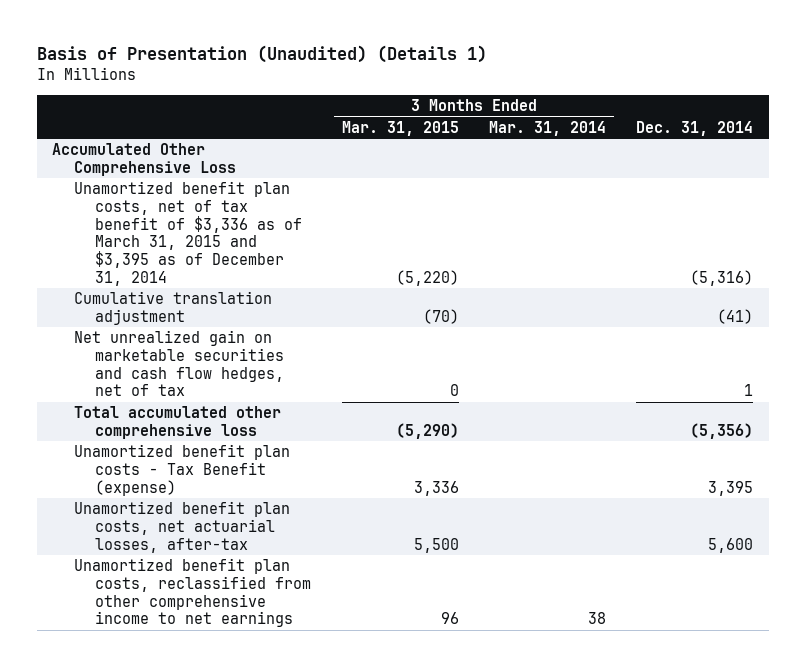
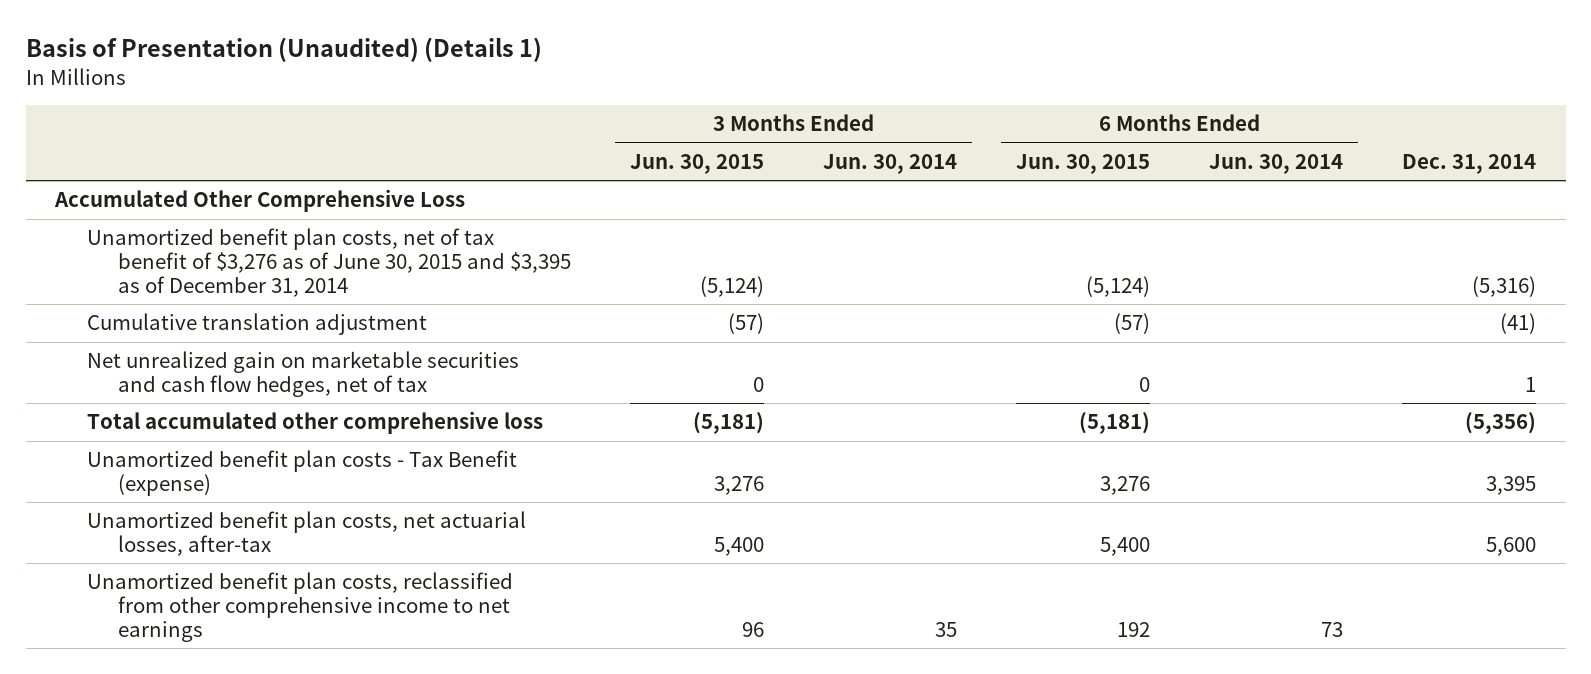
- | 3 Months Ended Mar. 31, 2015 | 3 Months Ended Mar. 31, 2014 | Dec. 31, 2014
+ | 3 Months Ended Jun. 30, 2015 | 3 Months Ended Jun. 30, 2014 | 6 Months Ended Jun. 30, 2015 | 6 Months Ended Jun. 30, 2014 | Dec. 31, 2014
- Unamortized benefit plan costs, net of tax benefit of $3,336 as of March 31, 2015 and $3,395 as of December 31, 2014 | (5,220) | | (5,316)
+ Unamortized benefit plan costs, net of tax benefit of $3,276 as of June 30, 2015 and $3,395 as of December 31, 2014 | (5,124) | | (5,124) | | (5,316)

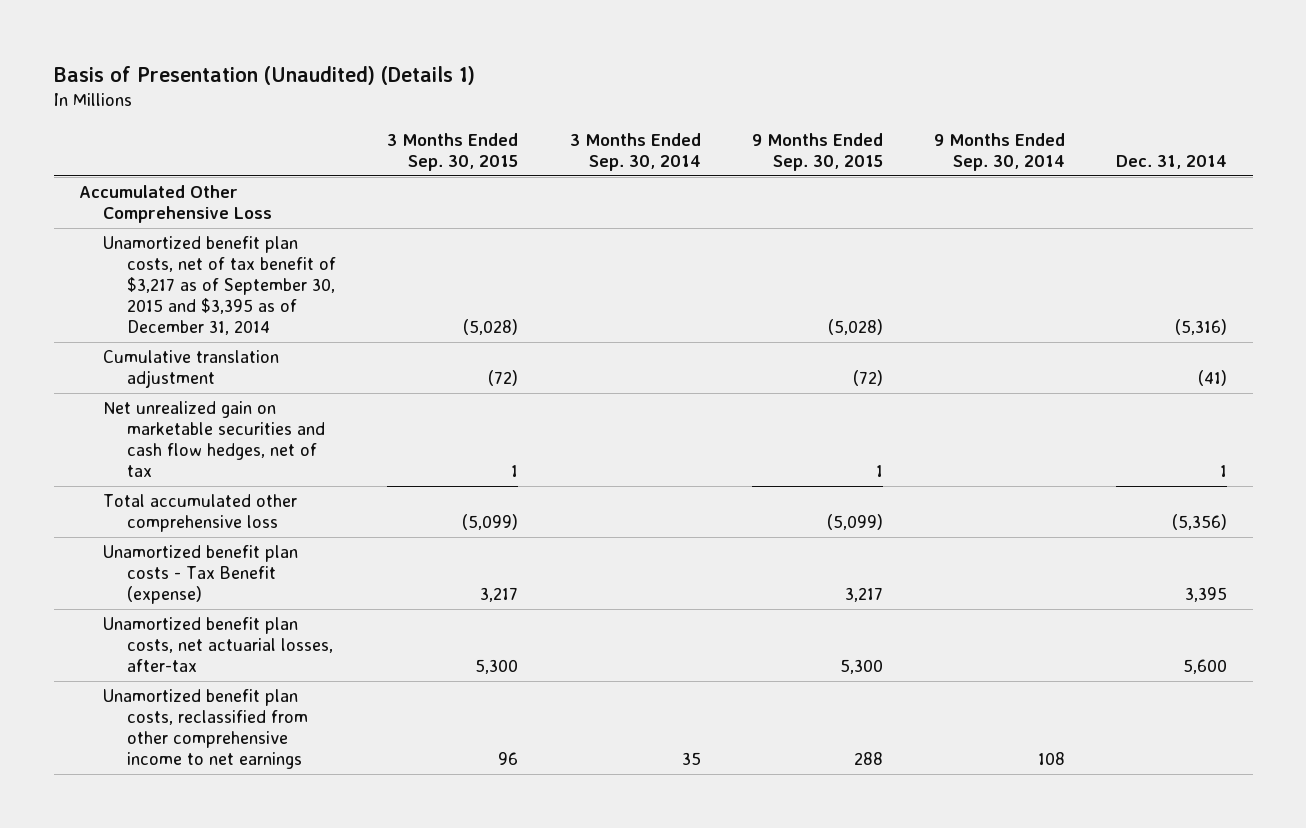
- | 3 Months Ended Jun. 30, 2015 | 3 Months Ended Jun. 30, 2014 | 6 Months Ended Jun. 30, 2015 | 6 Months Ended Jun. 30, 2014 | Dec. 31, 2014
+ | 3 Months Ended Sep. 30, 2015 | 3 Months Ended Sep. 30, 2014 | 9 Months Ended Sep. 30, 2015 | 9 Months Ended Sep. 30, 2014 | Dec. 31, 2014
- Unamortized benefit plan costs, net of tax benefit of $3,276 as of June 30, 2015 and $3,395 as of December 31, 2014 | (5,124) | | (5,124) | | (5,316)
+ Unamortized benefit plan costs, net of tax benefit of $3,217 as of September 30, 2015 and $3,395 as of December 31, 2014 | (5,028) | | (5,028) | | (5,316)

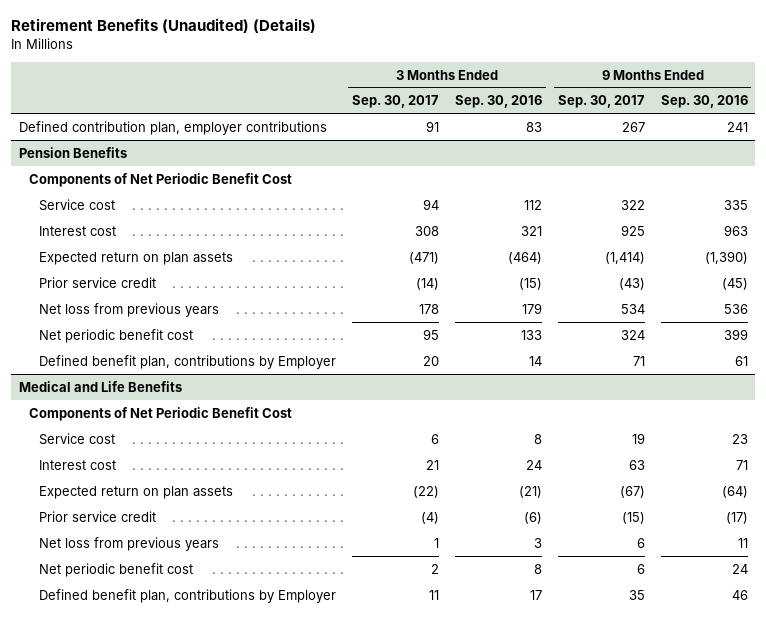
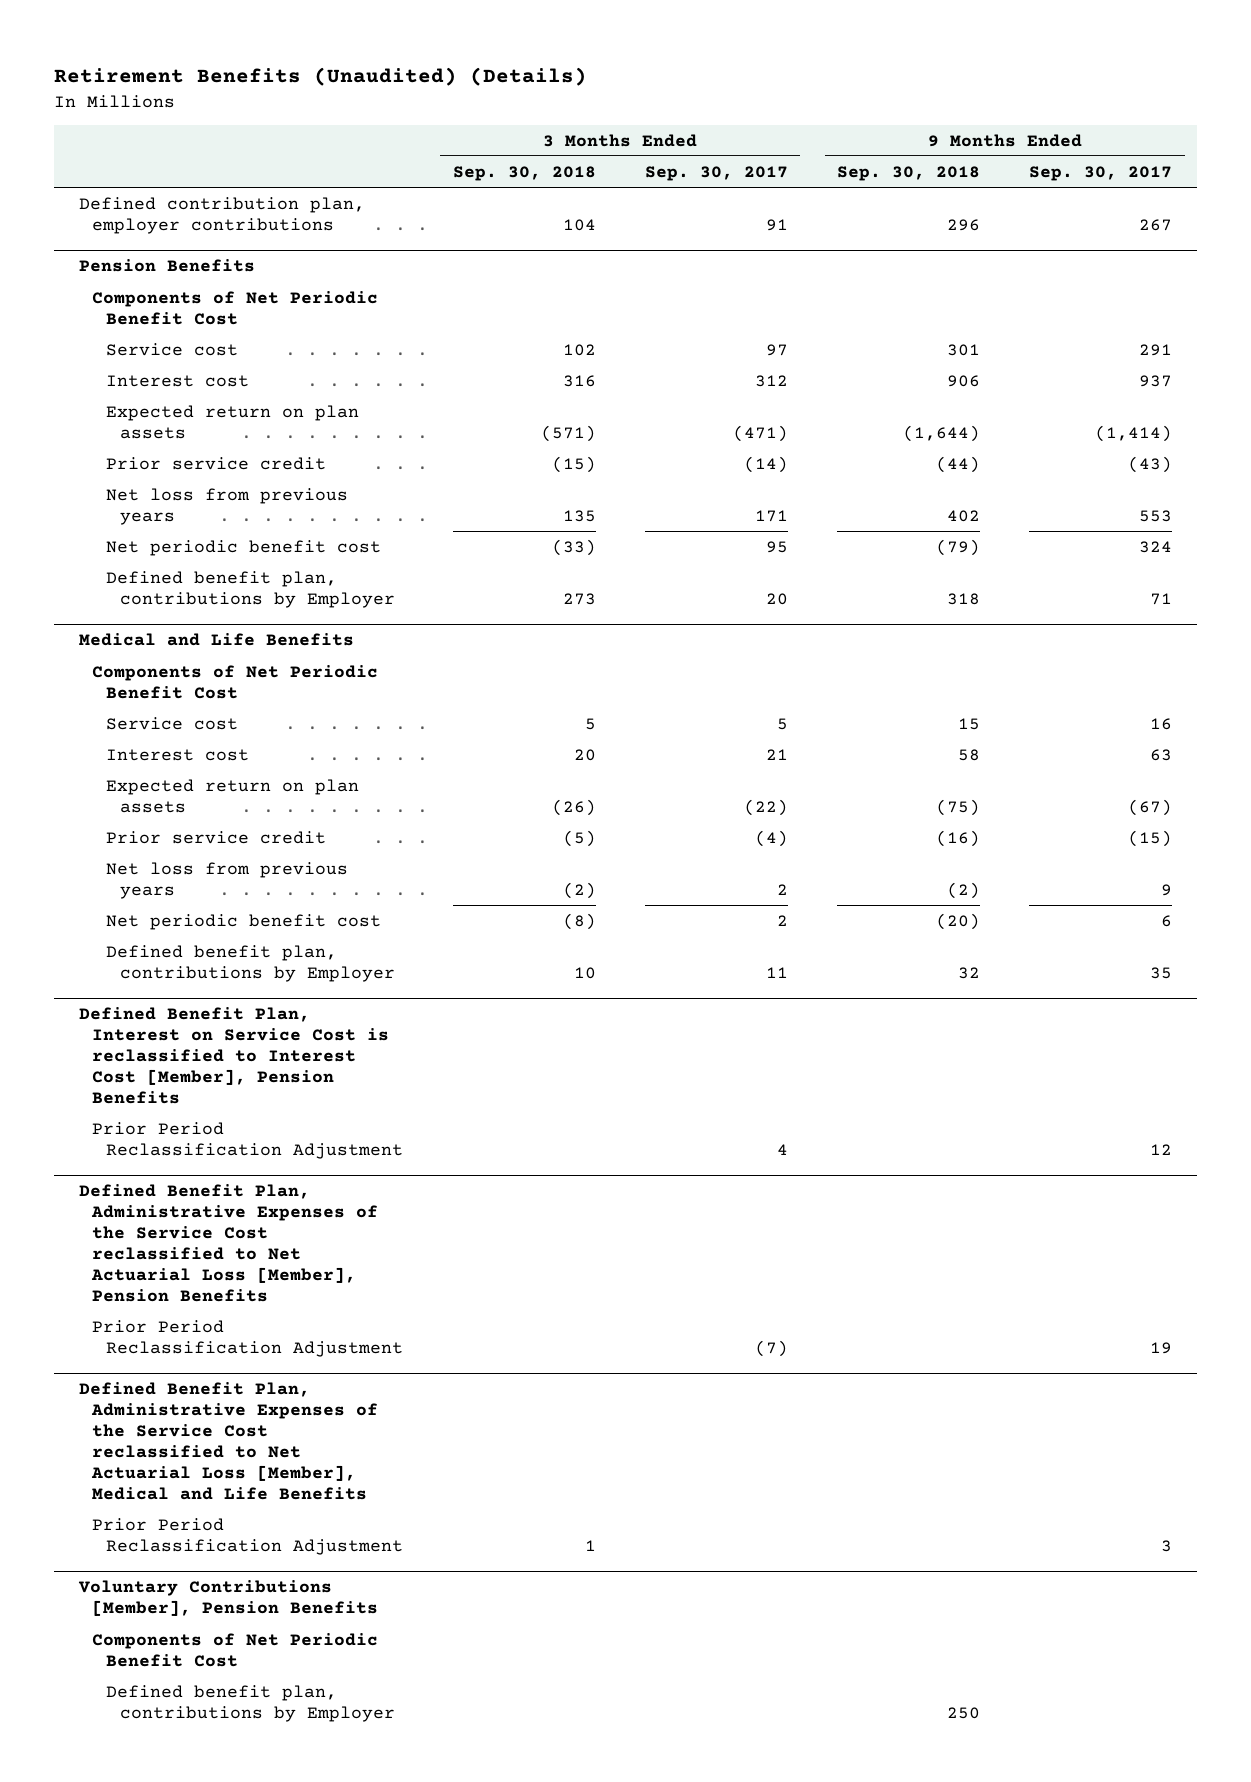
- | 3 Months Ended Sep. 30, 2017 | 3 Months Ended Sep. 30, 2016 | 9 Months Ended Sep. 30, 2017 | 9 Months Ended Sep. 30, 2016
+ | 3 Months Ended Sep. 30, 2018 | 3 Months Ended Sep. 30, 2017 | 9 Months Ended Sep. 30, 2018 | 9 Months Ended Sep. 30, 2017
@ Pension Benefits
- Service cost | 94 | 112 | 322 | 335
- Interest cost | 308 | 321 | 925 | 963
+ Service cost | 102 | 97 | 301 | 291
+ Interest cost | 316 | 312 | 906 | 937
- Net loss from previous years | 178 | 179 | 534 | 536
+ Net loss from previous years | 135 | 171 | 402 | 553
@ Medical and Life Benefits
- Service cost | 6 | 8 | 19 | 23
+ Service cost | 5 | 5 | 15 | 16
- Net loss from previous years | 1 | 3 | 6 | 11
+ Net loss from previous years | (2) | 2 | (2) | 9
+ Defined Benefit Plan, Interest on Service Cost is reclassified to Interest Cost [Member], Pension Benefits
+ Prior Period Reclassification Adjustment | | 4 | | 12
+ Defined Benefit Plan, Administrative Expenses of the Service Cost reclassified to Net Actuarial Loss [Member], Pension Benefits
+ Prior Period Reclassification Adjustment | | (7) | | 19
+ Defined Benefit Plan, Administrative Expenses of the Service Cost reclassified to Net Actuarial Loss [Member], Medical and Life Benefits
+ Prior Period Reclassification Adjustment | 1 | | | 3
+ Voluntary Contributions [Member], Pension Benefits
+ Components of Net Periodic Benefit Cost
+ Defined benefit plan, contributions by Employer | | | 250 |

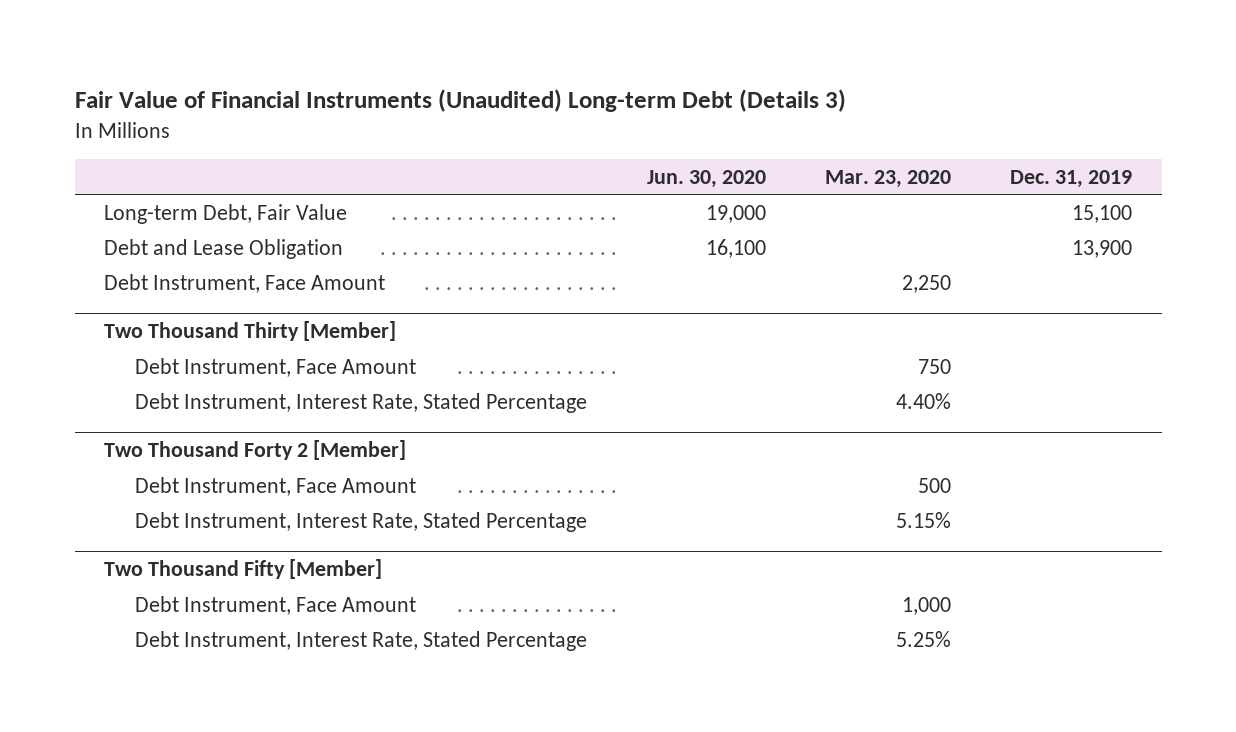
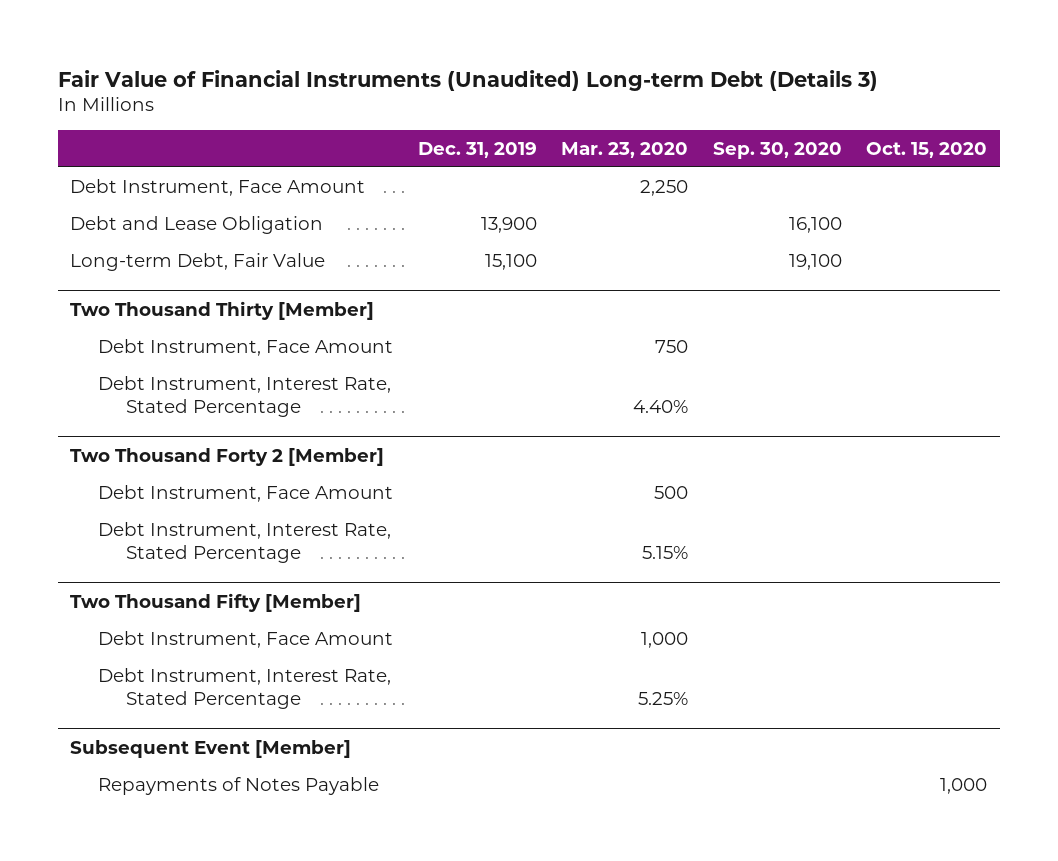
- | Jun. 30, 2020 | Mar. 23, 2020 | Dec. 31, 2019
+ | Dec. 31, 2019 | Mar. 23, 2020 | Sep. 30, 2020 | Oct. 15, 2020
moved down: Debt and Lease Obligation | 13,900 | | 16,100 |
moved down: Long-term Debt, Fair Value | 15,100 | | 19,100 |
+ Subsequent Event [Member]
+ Repayments of Notes Payable | | | | 1,000

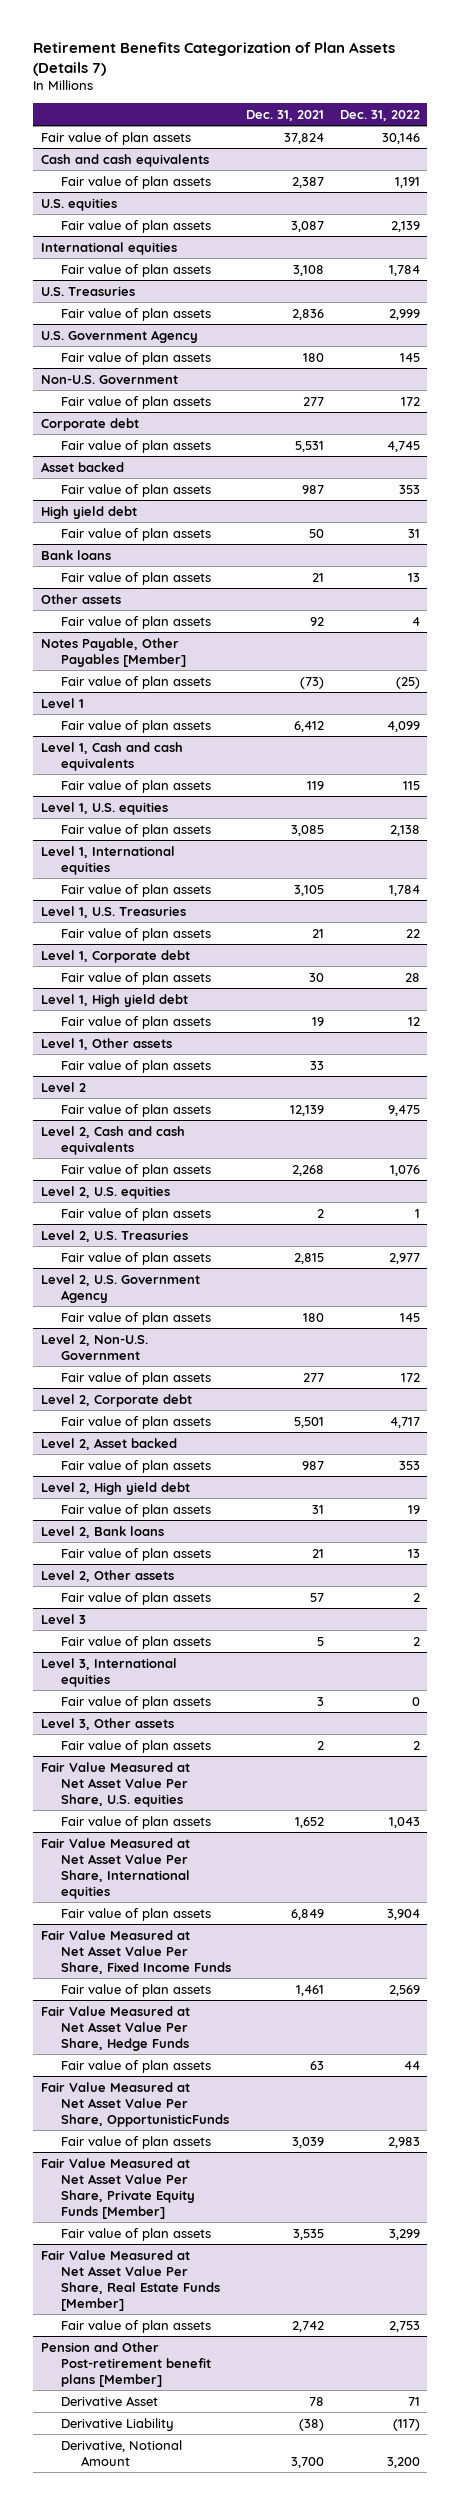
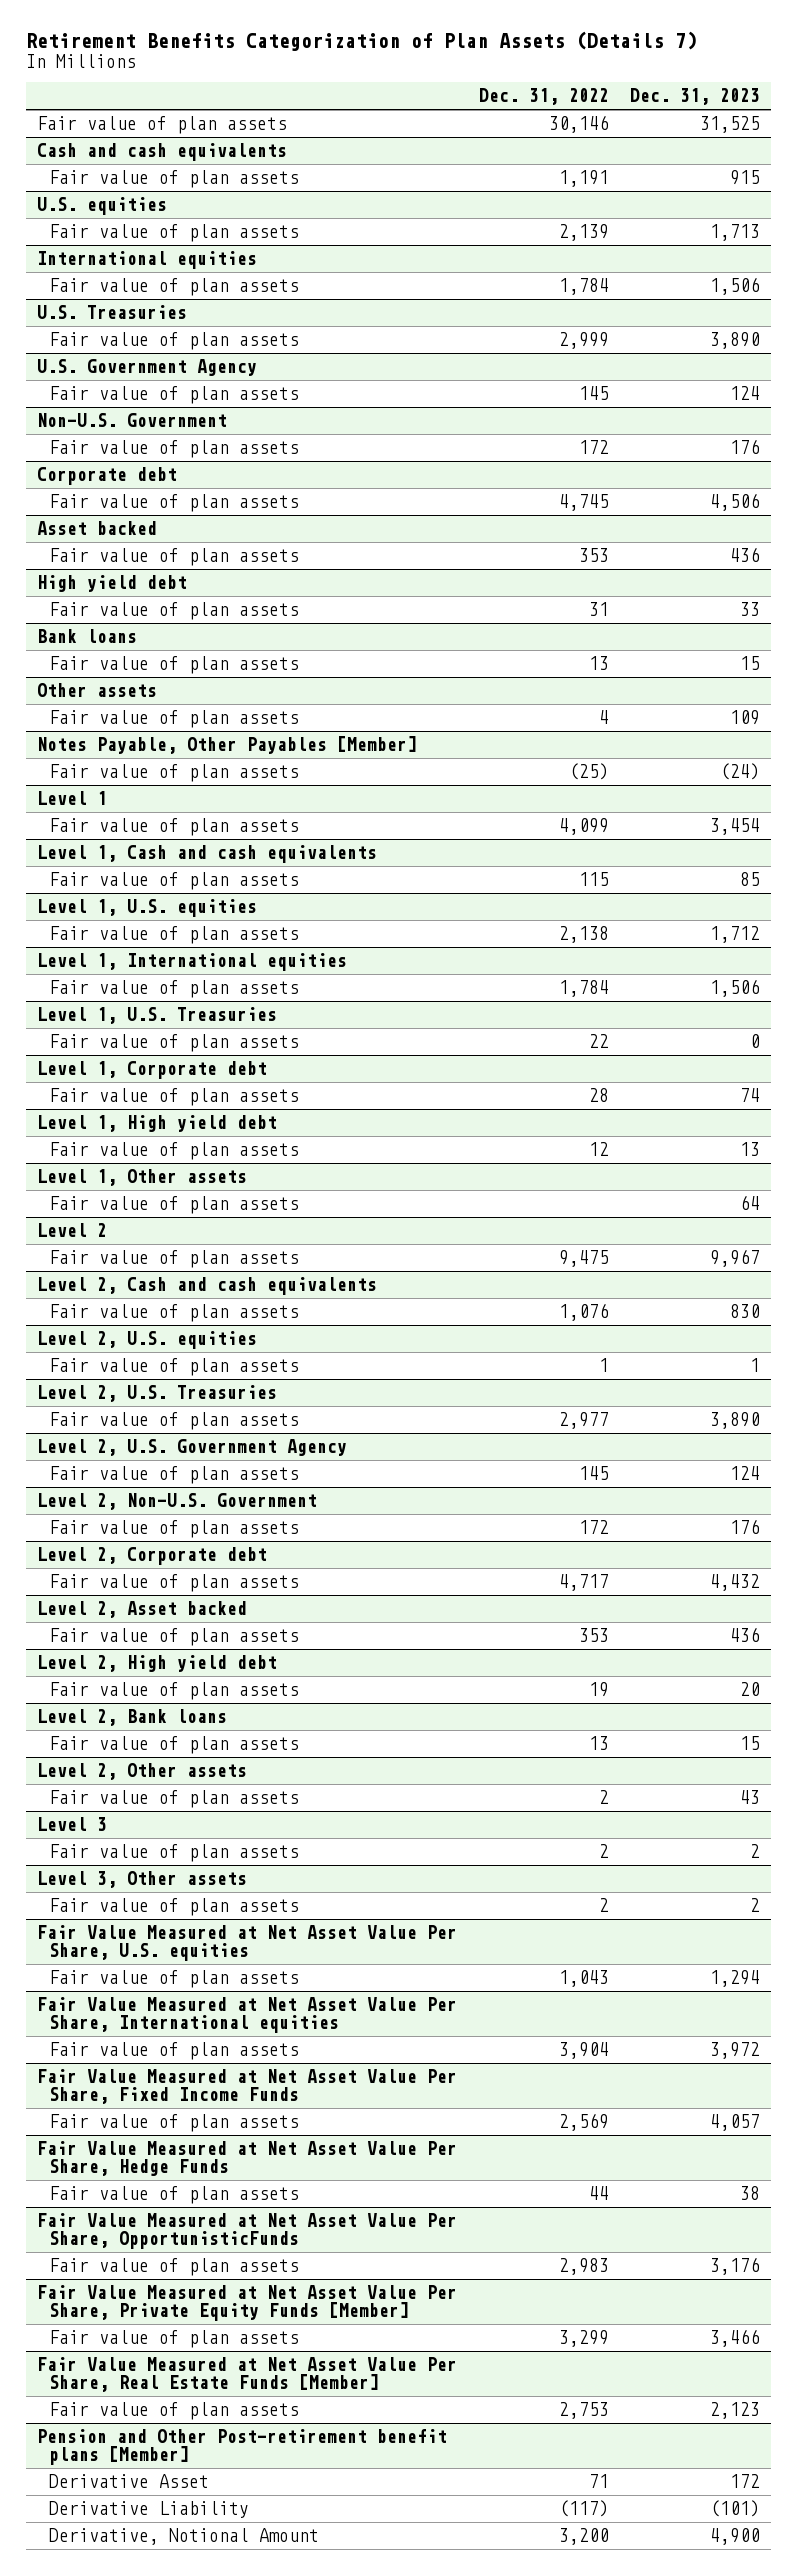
- | Dec. 31, 2021 | Dec. 31, 2022
+ | Dec. 31, 2022 | Dec. 31, 2023
- Level 3, International equities
- Fair value of plan assets | 3 | 0

